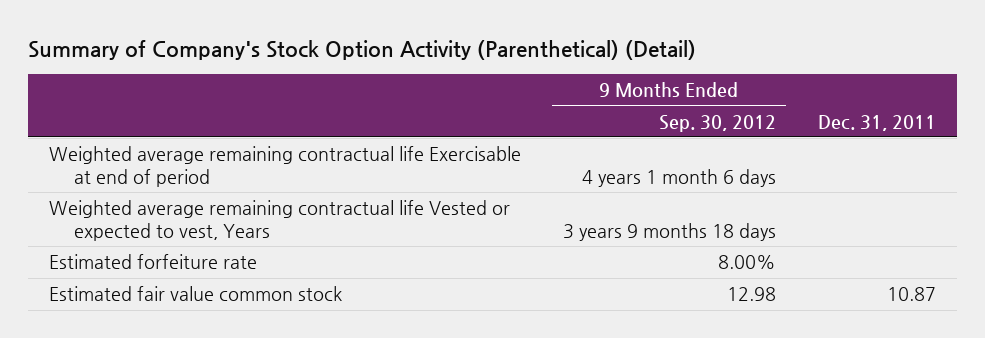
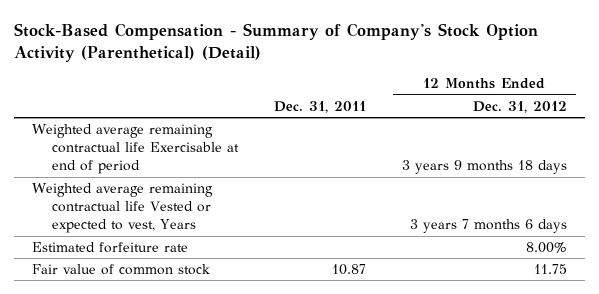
- Summary of Company's Stock Option Activity (Parenthetical) (Detail)
+ Stock-Based Compensation - Summary of Company's Stock Option Activity (Parenthetical) (Detail)
- | 9 Months Ended Sep. 30, 2012 | Dec. 31, 2011
+ | Dec. 31, 2011 | 12 Months Ended Dec. 31, 2012
- Estimated fair value common stock | 12.98 | 10.87
+ Fair value of common stock | 10.87 | 11.75

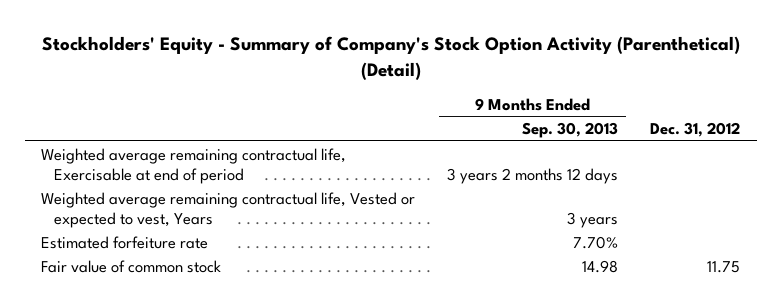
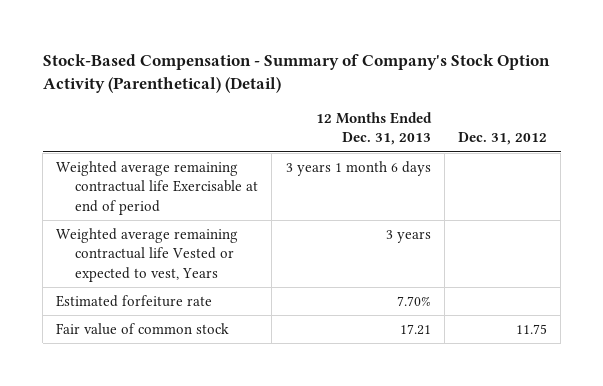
- Stockholders' Equity - Summary of Company's Stock Option Activity (Parenthetical) (Detail)
+ Stock-Based Compensation - Summary of Company's Stock Option Activity (Parenthetical) (Detail)
- | 9 Months Ended Sep. 30, 2013 | Dec. 31, 2012
+ | 12 Months Ended Dec. 31, 2013 | Dec. 31, 2012
- Weighted average remaining contractual life, Exercisable at end of period | 3 years 2 months 12 days |
- Weighted average remaining contractual life, Vested or expected to vest, Years | 3 years |
+ Weighted average remaining contractual life Exercisable at end of period | 3 years 1 month 6 days |
+ Weighted average remaining contractual life Vested or expected to vest, Years | 3 years |

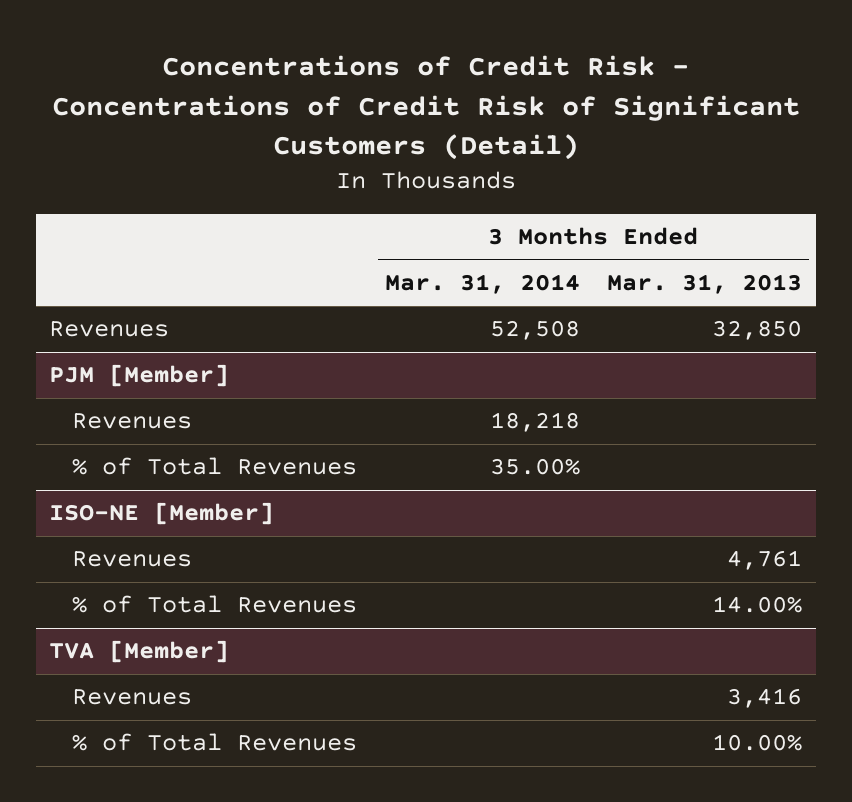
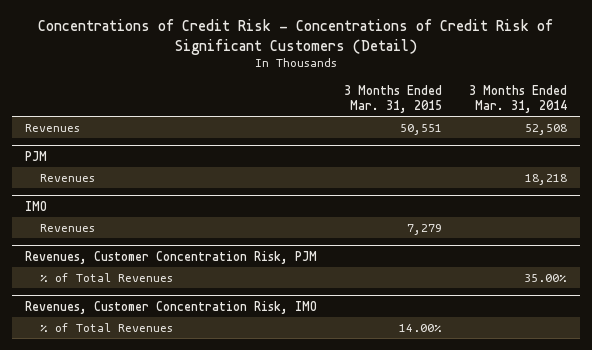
- | 3 Months Ended Mar. 31, 2014 | 3 Months Ended Mar. 31, 2013
+ | 3 Months Ended Mar. 31, 2015 | 3 Months Ended Mar. 31, 2014
- PJM [Member]
+ PJM
- % of Total Revenues | 35.00% |
- ISO-NE [Member]
- Revenues | | 4,761
- % of Total Revenues | | 14.00%
- TVA [Member]
- Revenues | | 3,416
- % of Total Revenues | | 10.00%
+ IMO
+ Revenues | 7,279 |
+ Revenues, Customer Concentration Risk, PJM
+ % of Total Revenues | | 35.00%
+ Revenues, Customer Concentration Risk, IMO
+ % of Total Revenues | 14.00% |

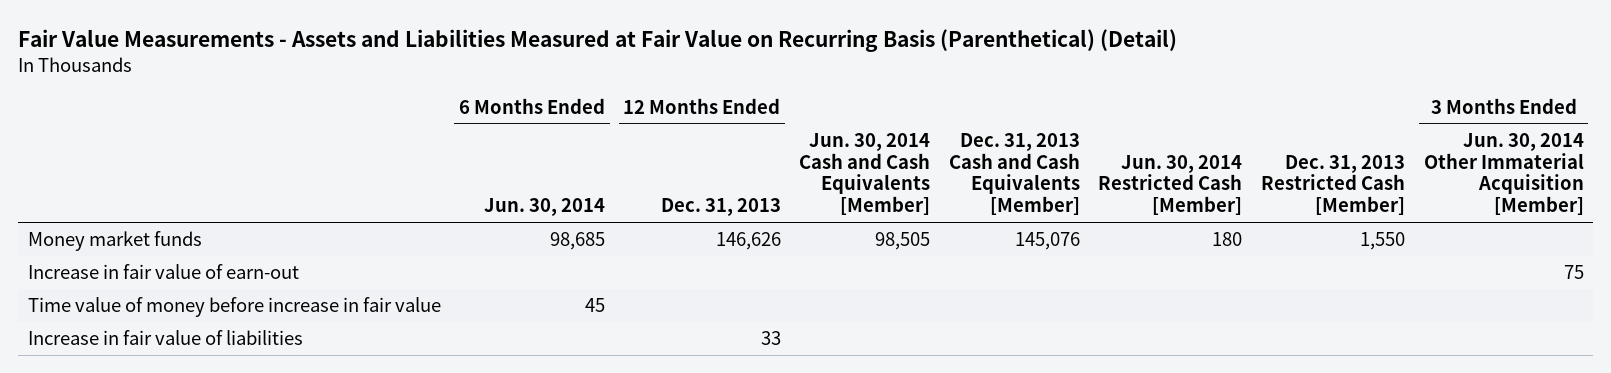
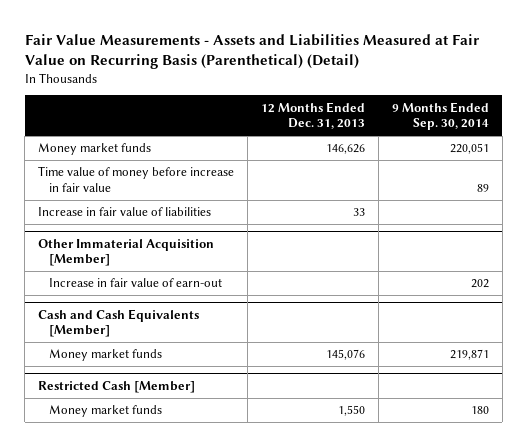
- | 6 Months Ended Jun. 30, 2014 | 12 Months Ended Dec. 31, 2013 | Jun. 30, 2014 Cash and Cash Equivalents [Member] | Dec. 31, 2013 Cash and Cash Equivalents [Member] | Jun. 30, 2014 Restricted Cash [Member] | Dec. 31, 2013 Restricted Cash [Member] | 3 Months Ended Jun. 30, 2014 Other Immaterial Acquisition [Member]
+ | 12 Months Ended Dec. 31, 2013 | 9 Months Ended Sep. 30, 2014
- Increase in fair value of earn-out | | | | | | | 75
+ Other Immaterial Acquisition [Member]
+ Increase in fair value of earn-out | | 202
+ Cash and Cash Equivalents [Member]
+ Money market funds | 145,076 | 219,871
+ Restricted Cash [Member]
+ Money market funds | 1,550 | 180

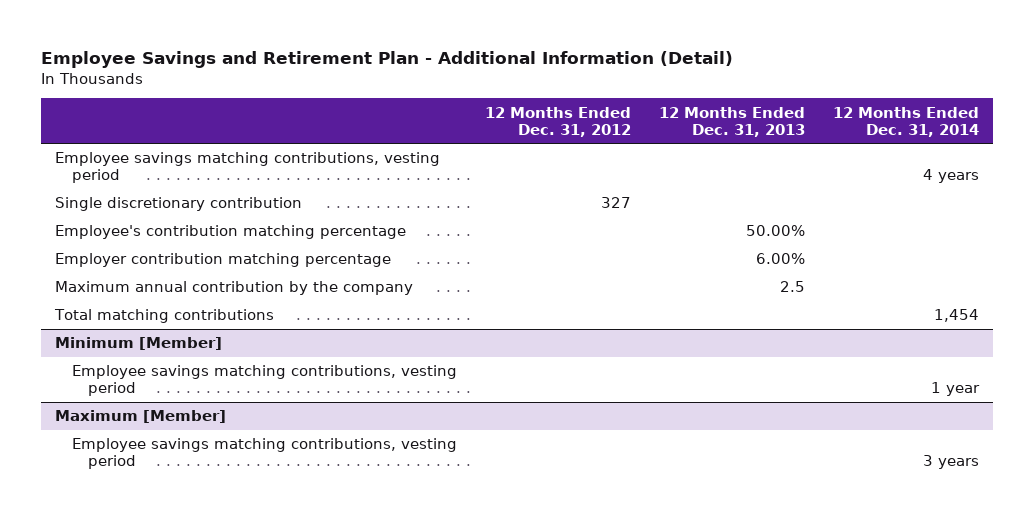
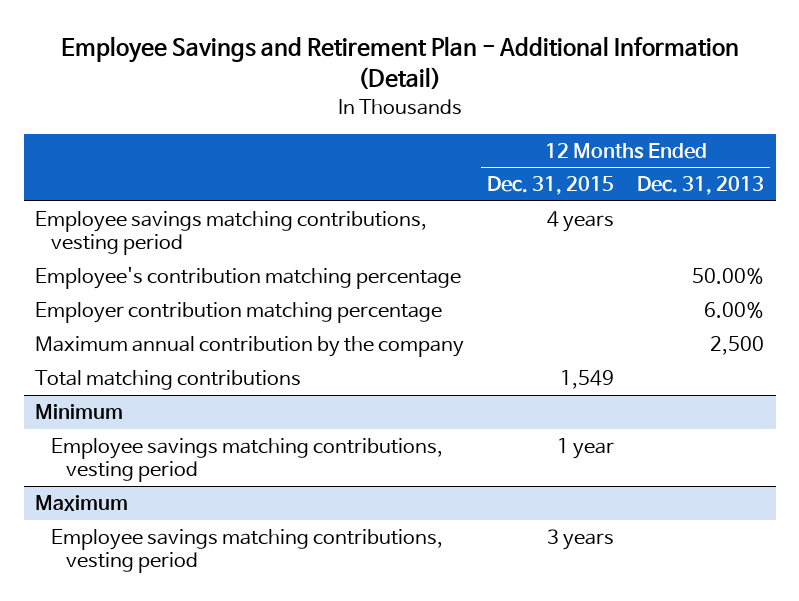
- | 12 Months Ended Dec. 31, 2012 | 12 Months Ended Dec. 31, 2013 | 12 Months Ended Dec. 31, 2014
+ | 12 Months Ended Dec. 31, 2015 | 12 Months Ended Dec. 31, 2013
- Single discretionary contribution | 327 | |
- Maximum annual contribution by the company | | 2.5 |
+ Maximum annual contribution by the company | | 2,500
- Minimum [Member]
+ Minimum
- Maximum [Member]
+ Maximum

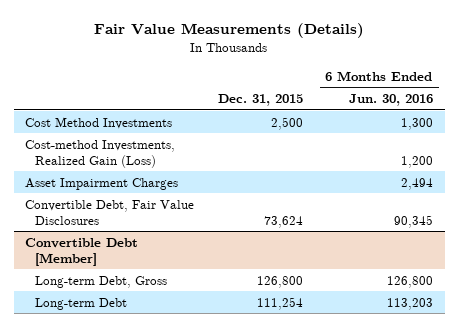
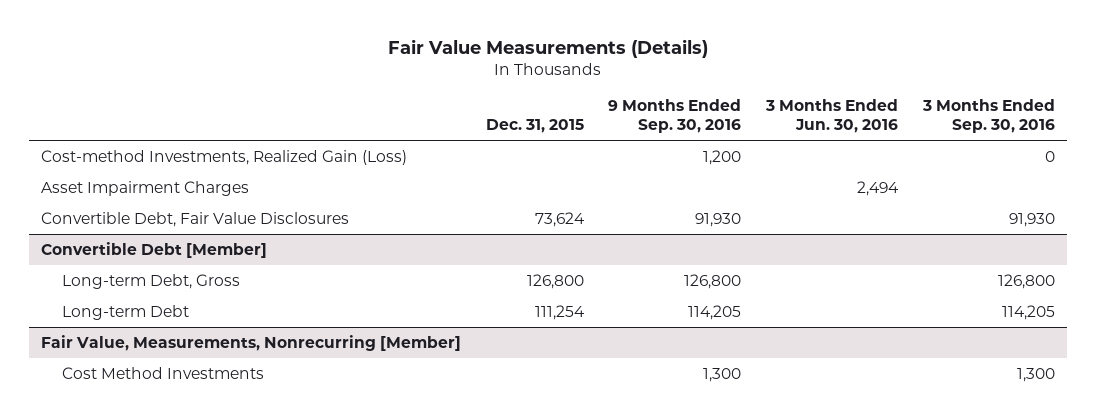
- | Dec. 31, 2015 | 6 Months Ended Jun. 30, 2016
+ | Dec. 31, 2015 | 9 Months Ended Sep. 30, 2016 | 3 Months Ended Jun. 30, 2016 | 3 Months Ended Sep. 30, 2016
- Cost Method Investments | 2,500 | 1,300
+ Fair Value, Measurements, Nonrecurring [Member]
+ Cost Method Investments | | 1,300 | | 1,300

